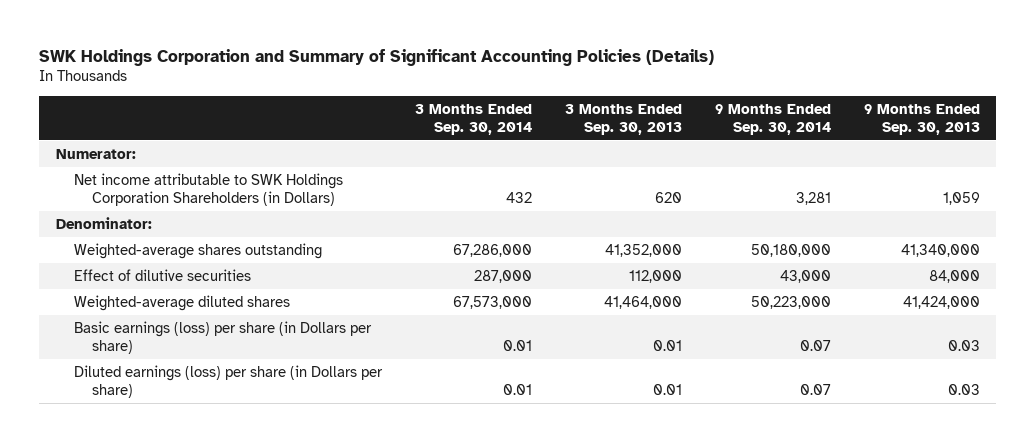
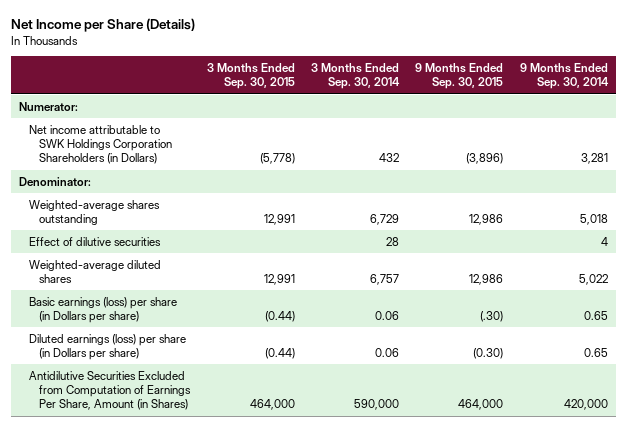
- SWK Holdings Corporation and Summary of Significant Accounting Policies (Details)
+ Net Income per Share (Details)
- | 3 Months Ended Sep. 30, 2014 | 3 Months Ended Sep. 30, 2013 | 9 Months Ended Sep. 30, 2014 | 9 Months Ended Sep. 30, 2013
+ | 3 Months Ended Sep. 30, 2015 | 3 Months Ended Sep. 30, 2014 | 9 Months Ended Sep. 30, 2015 | 9 Months Ended Sep. 30, 2014
- Weighted-average shares outstanding | 67,286,000 | 41,352,000 | 50,180,000 | 41,340,000
- Effect of dilutive securities | 287,000 | 112,000 | 43,000 | 84,000
- Weighted-average diluted shares | 67,573,000 | 41,464,000 | 50,223,000 | 41,424,000
- Basic earnings (loss) per share (in Dollars per share) | 0.01 | 0.01 | 0.07 | 0.03
- Diluted earnings (loss) per share (in Dollars per share) | 0.01 | 0.01 | 0.07 | 0.03
+ Weighted-average shares outstanding | 12,991 | 6,729 | 12,986 | 5,018
+ Effect of dilutive securities | | 28 | | 4
+ Weighted-average diluted shares | 12,991 | 6,757 | 12,986 | 5,022
+ Basic earnings (loss) per share (in Dollars per share) | (0.44) | 0.06 | (.30) | 0.65
+ Diluted earnings (loss) per share (in Dollars per share) | (0.44) | 0.06 | (0.30) | 0.65
+ Antidilutive Securities Excluded from Computation of Earnings Per Share, Amount (in Shares) | 464,000 | 590,000 | 464,000 | 420,000

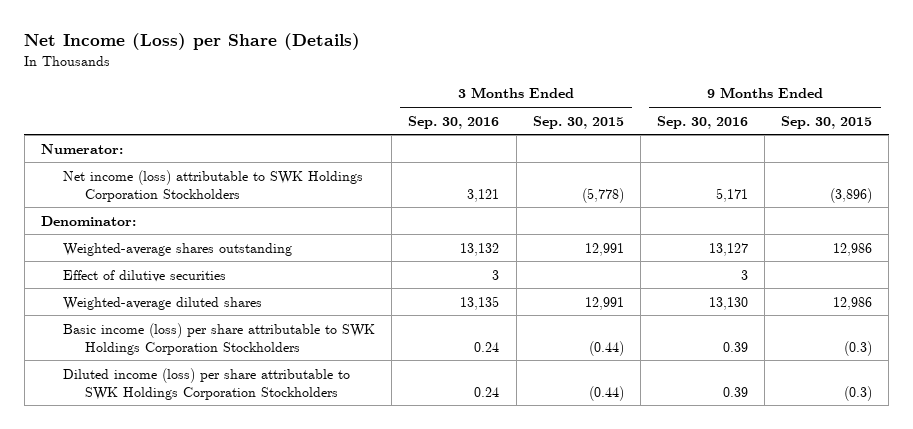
- Net Income per Share (Details)
+ Net Income (Loss) per Share (Details)
- | 3 Months Ended Sep. 30, 2015 | 3 Months Ended Sep. 30, 2014 | 9 Months Ended Sep. 30, 2015 | 9 Months Ended Sep. 30, 2014
+ | 3 Months Ended Sep. 30, 2016 | 3 Months Ended Sep. 30, 2015 | 9 Months Ended Sep. 30, 2016 | 9 Months Ended Sep. 30, 2015
- Net income attributable to SWK Holdings Corporation Shareholders (in Dollars) | (5,778) | 432 | (3,896) | 3,281
+ Net income (loss) attributable to SWK Holdings Corporation Stockholders | 3,121 | (5,778) | 5,171 | (3,896)
- Basic earnings (loss) per share (in Dollars per share) | (0.44) | 0.06 | (.30) | 0.65
- Diluted earnings (loss) per share (in Dollars per share) | (0.44) | 0.06 | (0.30) | 0.65
- Antidilutive Securities Excluded from Computation of Earnings Per Share, Amount (in Shares) | 464,000 | 590,000 | 464,000 | 420,000
+ Basic income (loss) per share attributable to SWK Holdings Corporation Stockholders | 0.24 | (0.44) | 0.39 | (0.3)
+ Diluted income (loss) per share attributable to SWK Holdings Corporation Stockholders | 0.24 | (0.44) | 0.39 | (0.3)

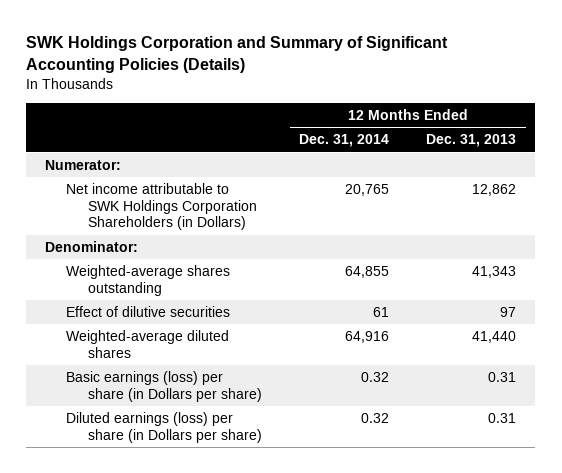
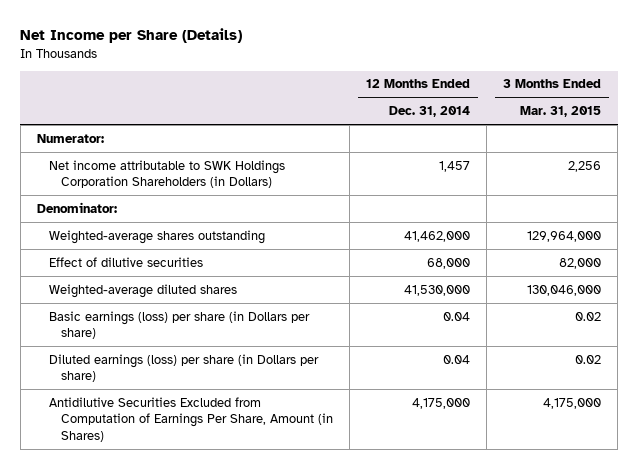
- SWK Holdings Corporation and Summary of Significant Accounting Policies (Details)
+ Net Income per Share (Details)
- | 12 Months Ended Dec. 31, 2014 | 12 Months Ended Dec. 31, 2013
+ | 12 Months Ended Dec. 31, 2014 | 3 Months Ended Mar. 31, 2015
- Net income attributable to SWK Holdings Corporation Shareholders (in Dollars) | 20,765 | 12,862
+ Net income attributable to SWK Holdings Corporation Shareholders (in Dollars) | 1,457 | 2,256
- Weighted-average shares outstanding | 64,855 | 41,343
- Effect of dilutive securities | 61 | 97
- Weighted-average diluted shares | 64,916 | 41,440
- Basic earnings (loss) per share (in Dollars per share) | 0.32 | 0.31
- Diluted earnings (loss) per share (in Dollars per share) | 0.32 | 0.31
+ Weighted-average shares outstanding | 41,462,000 | 129,964,000
+ Effect of dilutive securities | 68,000 | 82,000
+ Weighted-average diluted shares | 41,530,000 | 130,046,000
+ Basic earnings (loss) per share (in Dollars per share) | 0.04 | 0.02
+ Diluted earnings (loss) per share (in Dollars per share) | 0.04 | 0.02
+ Antidilutive Securities Excluded from Computation of Earnings Per Share, Amount (in Shares) | 4,175,000 | 4,175,000

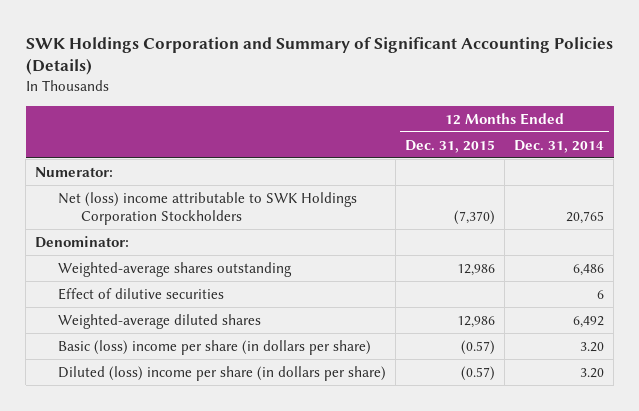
- Net Income per Share (Details)
+ SWK Holdings Corporation and Summary of Significant Accounting Policies (Details)
- | 12 Months Ended Dec. 31, 2014 | 3 Months Ended Mar. 31, 2015
+ | 12 Months Ended Dec. 31, 2015 | 12 Months Ended Dec. 31, 2014
- Net income attributable to SWK Holdings Corporation Shareholders (in Dollars) | 1,457 | 2,256
+ Net (loss) income attributable to SWK Holdings Corporation Stockholders | (7,370) | 20,765
- Weighted-average shares outstanding | 41,462,000 | 129,964,000
- Effect of dilutive securities | 68,000 | 82,000
- Weighted-average diluted shares | 41,530,000 | 130,046,000
- Basic earnings (loss) per share (in Dollars per share) | 0.04 | 0.02
- Diluted earnings (loss) per share (in Dollars per share) | 0.04 | 0.02
- Antidilutive Securities Excluded from Computation of Earnings Per Share, Amount (in Shares) | 4,175,000 | 4,175,000
+ Weighted-average shares outstanding | 12,986 | 6,486
+ Effect of dilutive securities | | 6
+ Weighted-average diluted shares | 12,986 | 6,492
+ Basic (loss) income per share (in dollars per share) | (0.57) | 3.20
+ Diluted (loss) income per share (in dollars per share) | (0.57) | 3.20

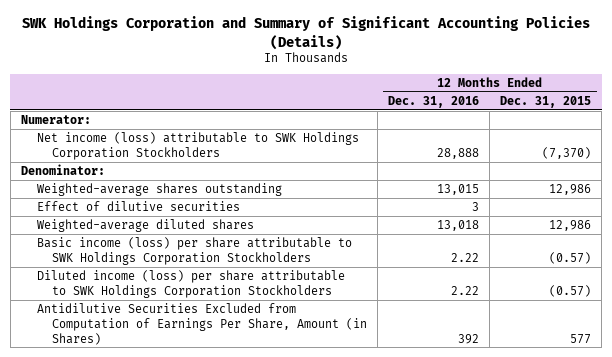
- | 12 Months Ended Dec. 31, 2015 | 12 Months Ended Dec. 31, 2014
+ | 12 Months Ended Dec. 31, 2016 | 12 Months Ended Dec. 31, 2015
- Net (loss) income attributable to SWK Holdings Corporation Stockholders | (7,370) | 20,765
+ Net income (loss) attributable to SWK Holdings Corporation Stockholders | 28,888 | (7,370)
- Basic (loss) income per share (in dollars per share) | (0.57) | 3.20
- Diluted (loss) income per share (in dollars per share) | (0.57) | 3.20
+ Basic income (loss) per share attributable to SWK Holdings Corporation Stockholders | 2.22 | (0.57)
+ Diluted income (loss) per share attributable to SWK Holdings Corporation Stockholders | 2.22 | (0.57)
+ Antidilutive Securities Excluded from Computation of Earnings Per Share, Amount (in Shares) | 392 | 577

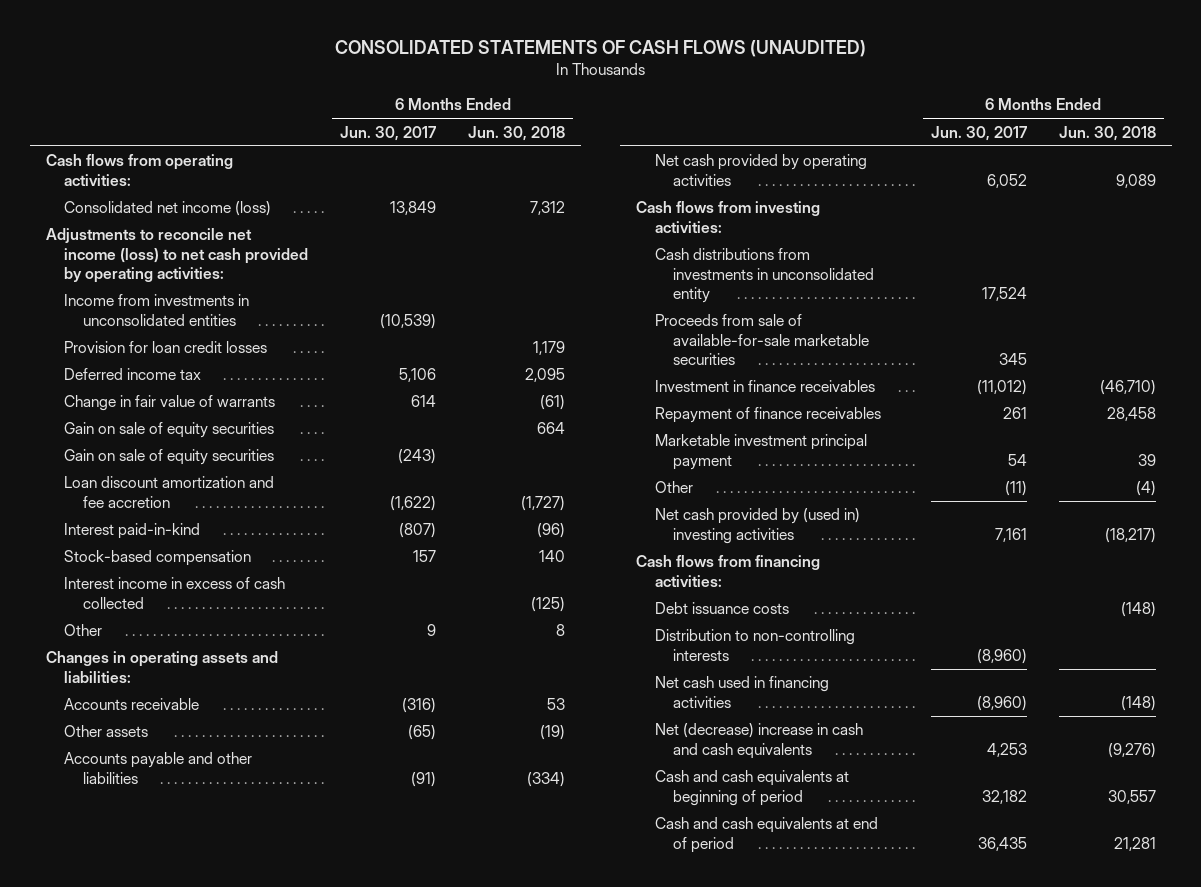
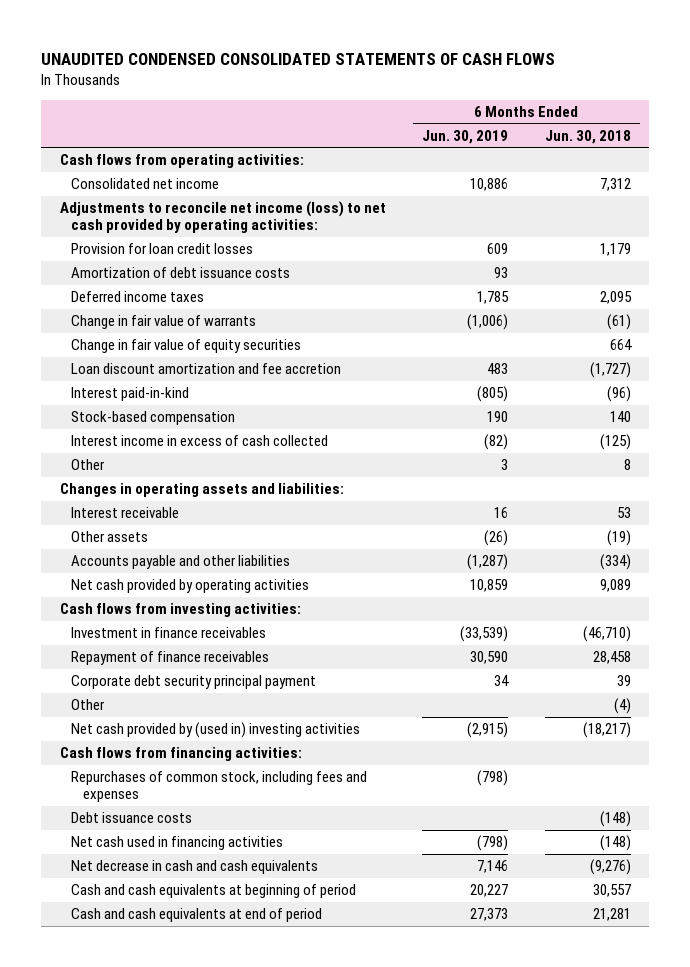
- CONSOLIDATED STATEMENTS OF CASH FLOWS (UNAUDITED)
+ UNAUDITED CONDENSED CONSOLIDATED STATEMENTS OF CASH FLOWS
- | 6 Months Ended Jun. 30, 2017 | 6 Months Ended Jun. 30, 2018
+ | 6 Months Ended Jun. 30, 2019 | 6 Months Ended Jun. 30, 2018
- Consolidated net income (loss) | 13,849 | 7,312
+ Consolidated net income | 10,886 | 7,312
- Income from investments in unconsolidated entities | (10,539) |
- Deferred income tax | 5,106 | 2,095
+ Amortization of debt issuance costs | 93 |
+ Deferred income taxes | 1,785 | 2,095
- Gain on sale of equity securities | | 664
- Gain on sale of equity securities | (243) |
+ Change in fair value of equity securities | | 664
- Accounts receivable | (316) | 53
+ Interest receivable | 16 | 53
- Cash distributions from investments in unconsolidated entity | 17,524 |
- Proceeds from sale of available-for-sale marketable securities | 345 |
- Marketable investment principal payment | 54 | 39
+ Corporate debt security principal payment | 34 | 39
+ Repurchases of common stock, including fees and expenses | (798) |
- Distribution to non-controlling interests | (8,960) |
- Net (decrease) increase in cash and cash equivalents | 4,253 | (9,276)
+ Net decrease in cash and cash equivalents | 7,146 | (9,276)

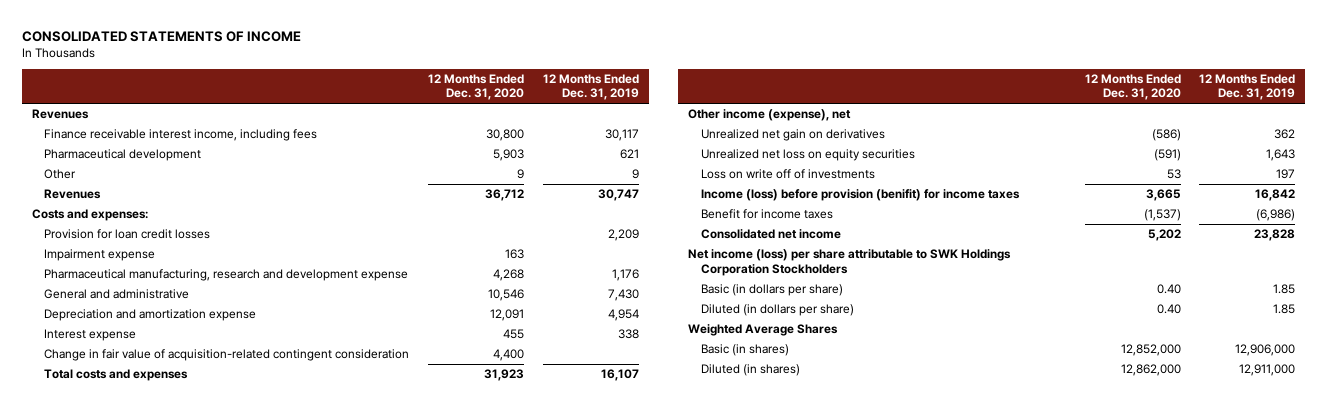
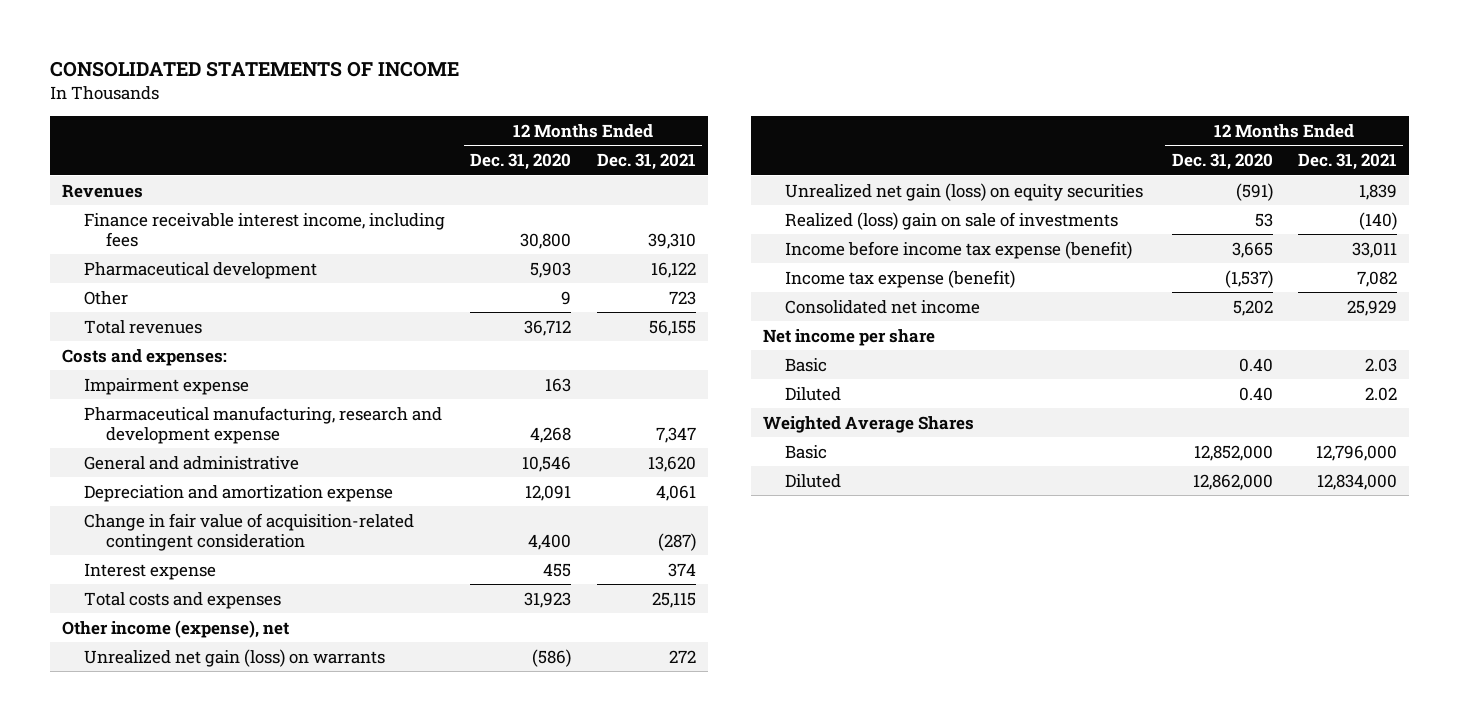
- | 12 Months Ended Dec. 31, 2020 | 12 Months Ended Dec. 31, 2019
+ | 12 Months Ended Dec. 31, 2020 | 12 Months Ended Dec. 31, 2021
- Revenues | 36,712 | 30,747
+ Total revenues | 36,712 | 56,155
- Provision for loan credit losses | | 2,209
moved down: Interest expense | 455 | 374
- Unrealized net gain on derivatives | (586) | 362
- Unrealized net loss on equity securities | (591) | 1,643
- Loss on write off of investments | 53 | 197
- Income (loss) before provision (benifit) for income taxes | 3,665 | 16,842
- Benefit for income taxes | (1,537) | (6,986)
+ Unrealized net gain (loss) on warrants | (586) | 272
+ Unrealized net gain (loss) on equity securities | (591) | 1,839
+ Realized (loss) gain on sale of investments | 53 | (140)
+ Income before income tax expense (benefit) | 3,665 | 33,011
+ Income tax expense (benefit) | (1,537) | 7,082
- Net income (loss) per share attributable to SWK Holdings Corporation Stockholders
- Basic (in dollars per share) | 0.40 | 1.85
- Diluted (in dollars per share) | 0.40 | 1.85
+ Net income per share
+ Basic | 0.40 | 2.03
+ Diluted | 0.40 | 2.02
- Basic (in shares) | 12,852,000 | 12,906,000
- Diluted (in shares) | 12,862,000 | 12,911,000
+ Basic | 12,852,000 | 12,796,000
+ Diluted | 12,862,000 | 12,834,000

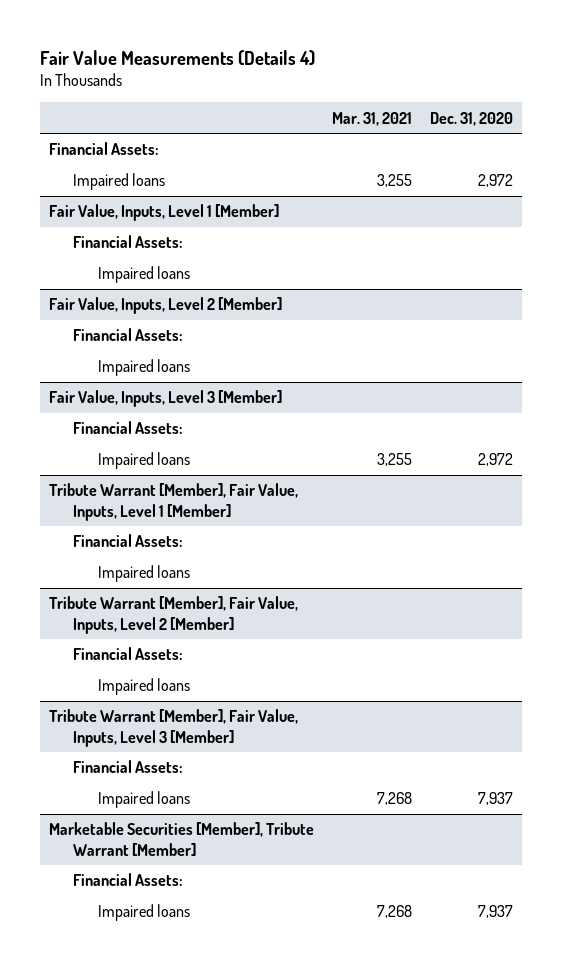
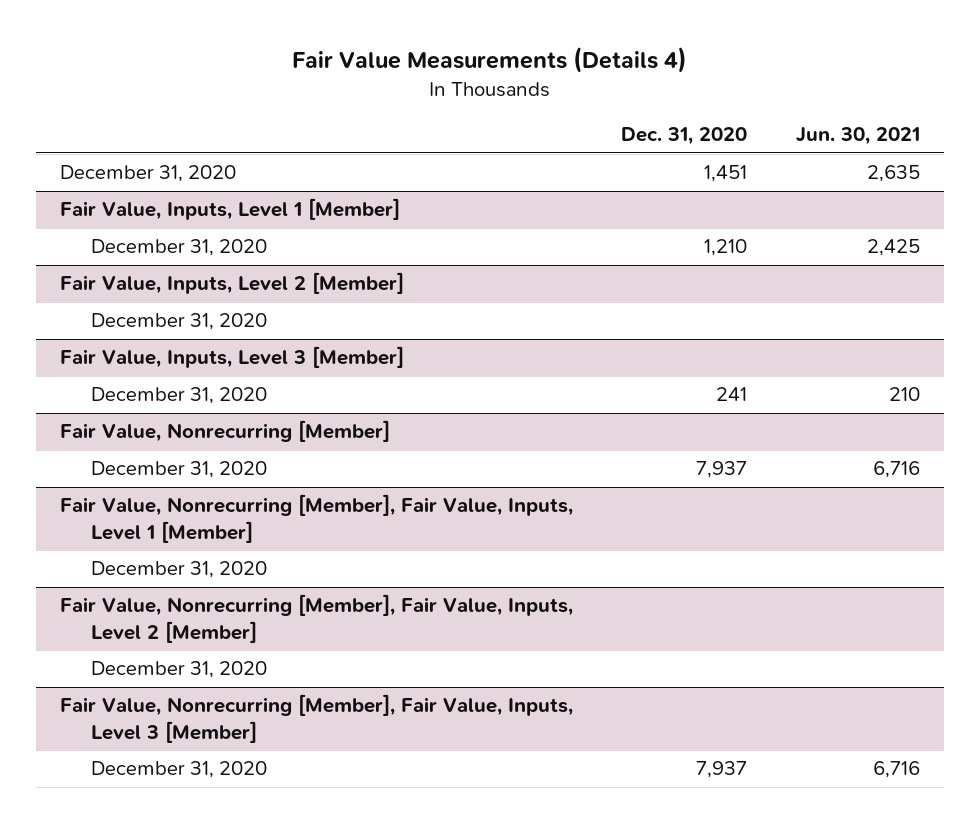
- | Mar. 31, 2021 | Dec. 31, 2020
+ | Dec. 31, 2020 | Jun. 30, 2021
- Financial Assets:
- Impaired loans | 3,255 | 2,972
+ December 31, 2020 | 1,451 | 2,635
@ Fair Value, Inputs, Level 1 [Member]
- Financial Assets:
- Impaired loans
+ December 31, 2020 | 1,210 | 2,425
@ Fair Value, Inputs, Level 2 [Member]
- Financial Assets:
- Impaired loans
+ December 31, 2020
@ Fair Value, Inputs, Level 3 [Member]
- Financial Assets:
- Impaired loans | 3,255 | 2,972
- Tribute Warrant [Member], Fair Value, Inputs, Level 1 [Member]
- Financial Assets:
- Impaired loans
- Tribute Warrant [Member], Fair Value, Inputs, Level 2 [Member]
- Financial Assets:
- Impaired loans
- Tribute Warrant [Member], Fair Value, Inputs, Level 3 [Member]
- Financial Assets:
- Impaired loans | 7,268 | 7,937
- Marketable Securities [Member], Tribute Warrant [Member]
- Financial Assets:
- Impaired loans | 7,268 | 7,937
@ Fair Value, Inputs, Level 3 [Member]
+ December 31, 2020 | 241 | 210
+ Fair Value, Nonrecurring [Member]
+ December 31, 2020 | 7,937 | 6,716
+ Fair Value, Nonrecurring [Member], Fair Value, Inputs, Level 1 [Member]
+ December 31, 2020
+ Fair Value, Nonrecurring [Member], Fair Value, Inputs, Level 2 [Member]
+ December 31, 2020
+ Fair Value, Nonrecurring [Member], Fair Value, Inputs, Level 3 [Member]
+ December 31, 2020 | 7,937 | 6,716

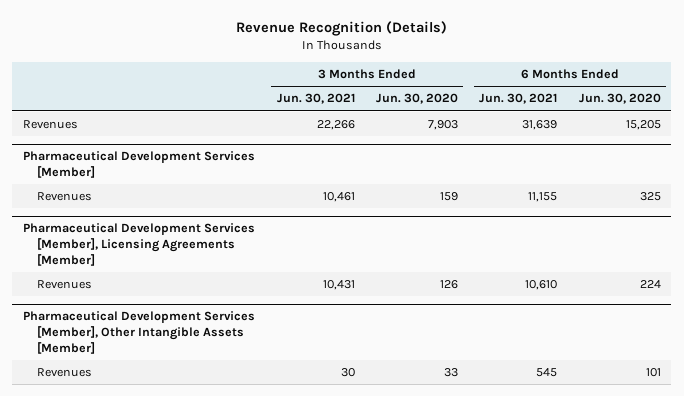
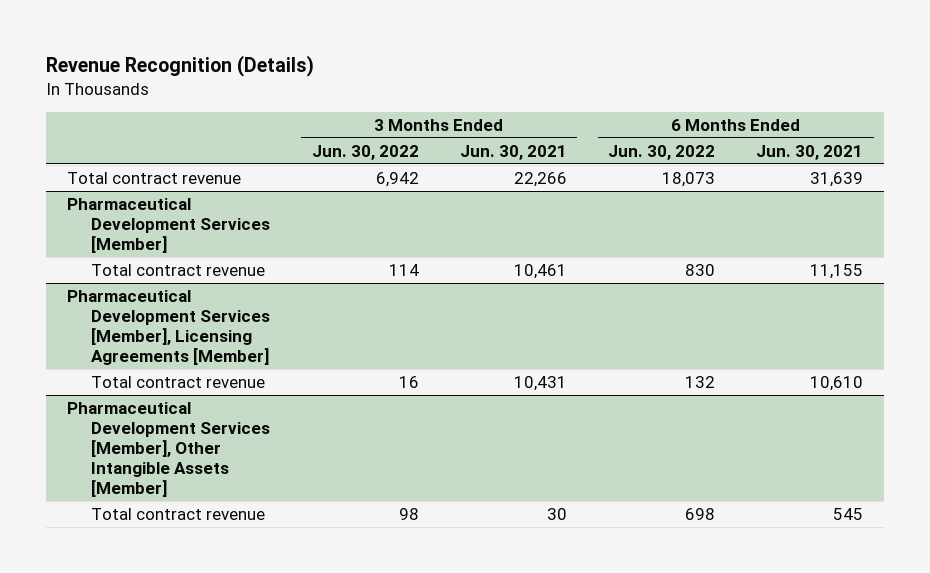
- | 3 Months Ended Jun. 30, 2021 | 3 Months Ended Jun. 30, 2020 | 6 Months Ended Jun. 30, 2021 | 6 Months Ended Jun. 30, 2020
+ | 3 Months Ended Jun. 30, 2022 | 3 Months Ended Jun. 30, 2021 | 6 Months Ended Jun. 30, 2022 | 6 Months Ended Jun. 30, 2021
- Revenues | 22,266 | 7,903 | 31,639 | 15,205
+ Total contract revenue | 6,942 | 22,266 | 18,073 | 31,639
@ Pharmaceutical Development Services [Member]
- Revenues | 10,461 | 159 | 11,155 | 325
+ Total contract revenue | 114 | 10,461 | 830 | 11,155
@ Pharmaceutical Development Services [Member], Licensing Agreements [Member]
- Revenues | 10,431 | 126 | 10,610 | 224
+ Total contract revenue | 16 | 10,431 | 132 | 10,610
@ Pharmaceutical Development Services [Member], Other Intangible Assets [Member]
- Revenues | 30 | 33 | 545 | 101
+ Total contract revenue | 98 | 30 | 698 | 545

